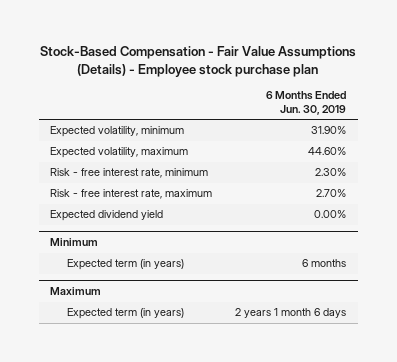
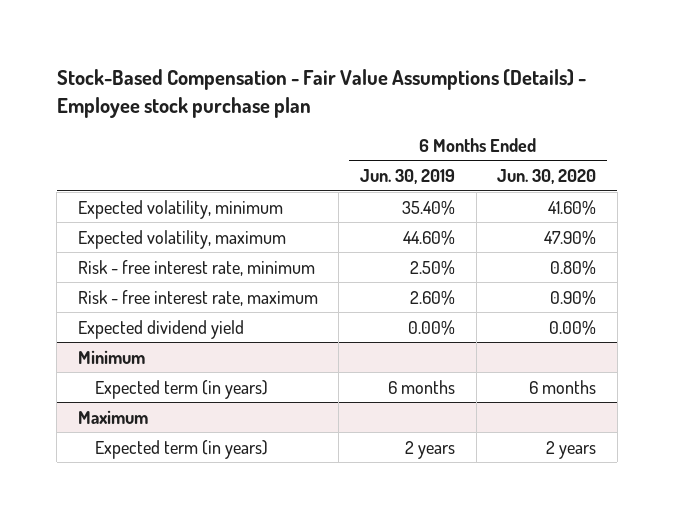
- | 6 Months Ended Jun. 30, 2019
+ | 6 Months Ended Jun. 30, 2019 | 6 Months Ended Jun. 30, 2020
- Expected volatility, minimum | 31.90%
+ Expected volatility, minimum | 35.40% | 41.60%
- Risk - free interest rate, minimum | 2.30%
- Risk - free interest rate, maximum | 2.70%
+ Risk - free interest rate, minimum | 2.50% | 0.80%
+ Risk - free interest rate, maximum | 2.60% | 0.90%
@ Maximum
- Expected term (in years) | 2 years 1 month 6 days
+ Expected term (in years) | 2 years | 2 years

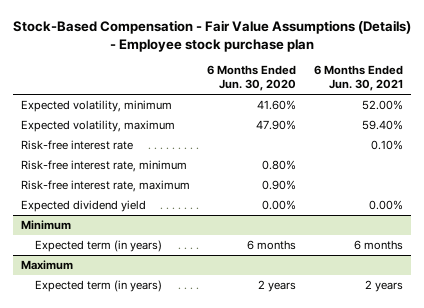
- | 6 Months Ended Jun. 30, 2019 | 6 Months Ended Jun. 30, 2020
+ | 6 Months Ended Jun. 30, 2020 | 6 Months Ended Jun. 30, 2021
- Risk - free interest rate, minimum | 2.50% | 0.80%
- Risk - free interest rate, maximum | 2.60% | 0.90%
+ Risk-free interest rate | | 0.10%
+ Risk-free interest rate, minimum | 0.80% |
+ Risk-free interest rate, maximum | 0.90% |

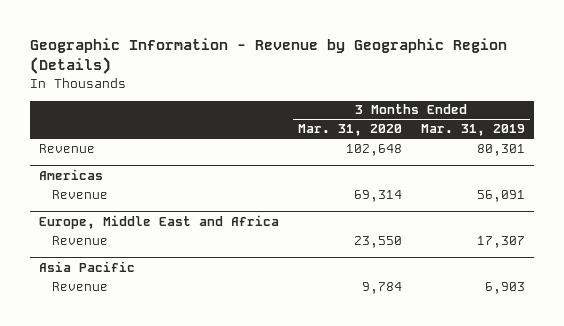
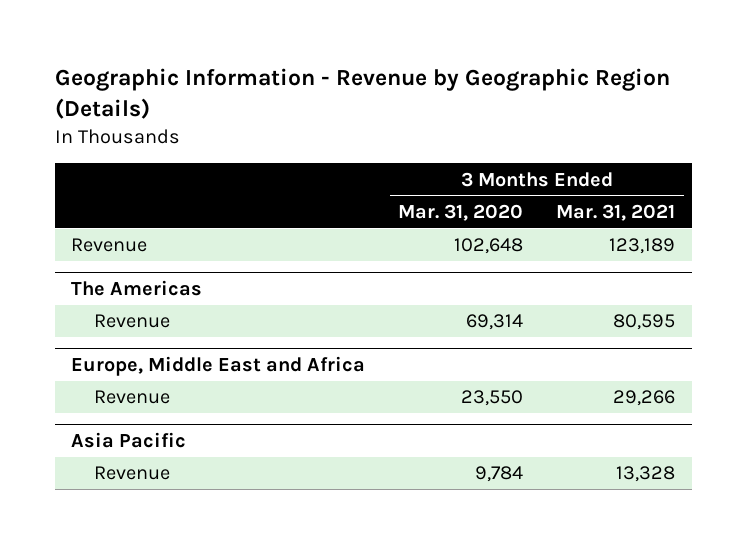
- | 3 Months Ended Mar. 31, 2020 | 3 Months Ended Mar. 31, 2019
+ | 3 Months Ended Mar. 31, 2020 | 3 Months Ended Mar. 31, 2021
- Americas
+ The Americas

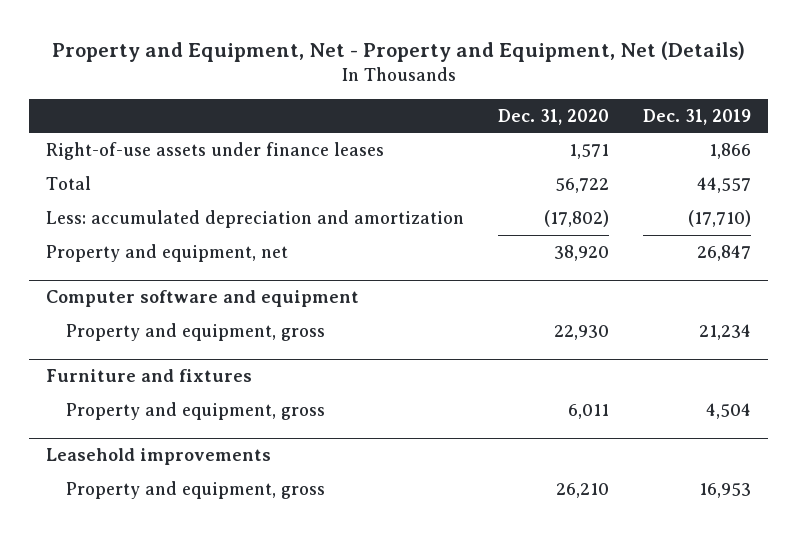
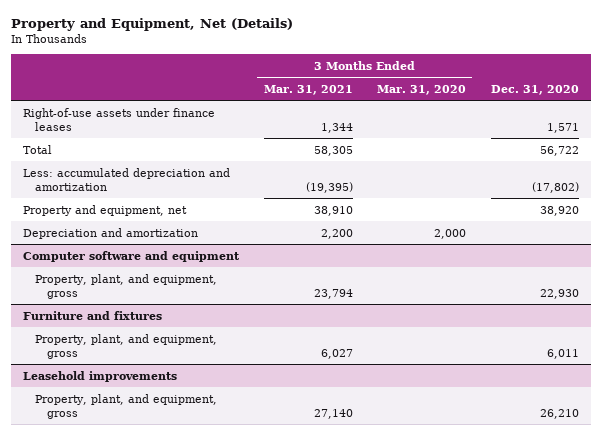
- Property and Equipment, Net - Property and Equipment, Net (Details)
+ Property and Equipment, Net (Details)
- | Dec. 31, 2020 | Dec. 31, 2019
+ | 3 Months Ended Mar. 31, 2021 | 3 Months Ended Mar. 31, 2020 | Dec. 31, 2020
+ Depreciation and amortization | 2,200 | 2,000 |
@ Computer software and equipment
- Property and equipment, gross | 22,930 | 21,234
+ Property, plant, and equipment, gross | 23,794 | | 22,930
@ Furniture and fixtures
- Property and equipment, gross | 6,011 | 4,504
+ Property, plant, and equipment, gross | 6,027 | | 6,011
@ Leasehold improvements
- Property and equipment, gross | 26,210 | 16,953
+ Property, plant, and equipment, gross | 27,140 | | 26,210

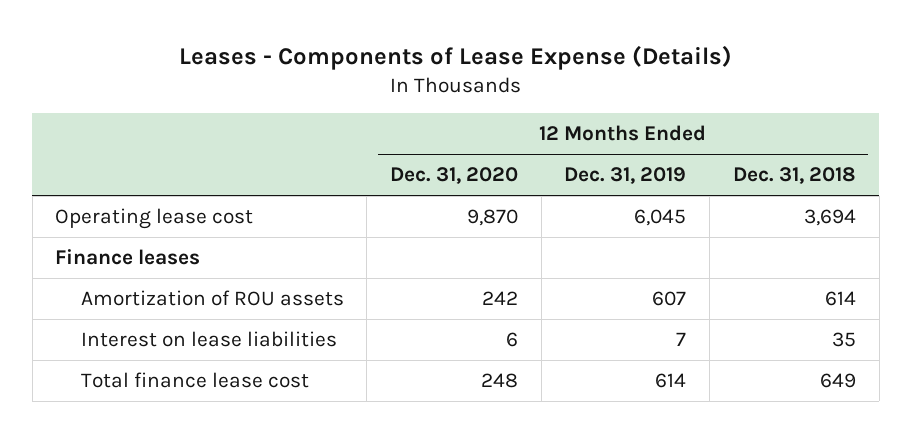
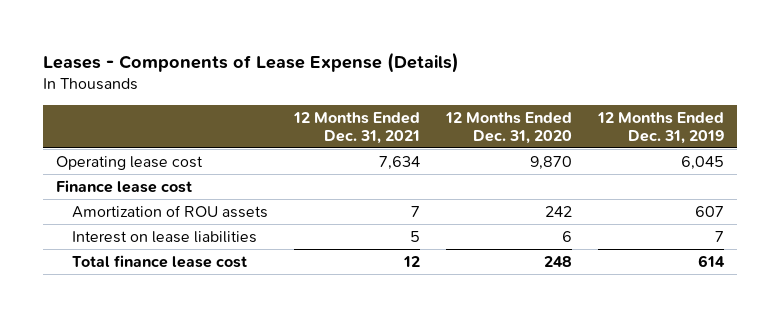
- | 12 Months Ended Dec. 31, 2020 | 12 Months Ended Dec. 31, 2019 | 12 Months Ended Dec. 31, 2018
+ | 12 Months Ended Dec. 31, 2021 | 12 Months Ended Dec. 31, 2020 | 12 Months Ended Dec. 31, 2019
- Finance leases
+ Finance lease cost

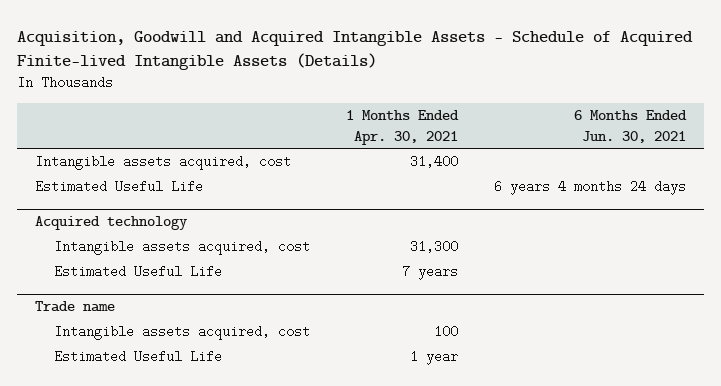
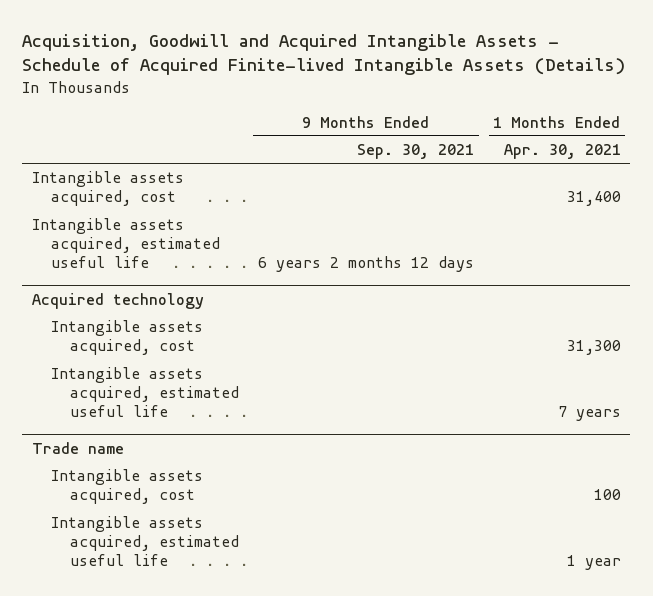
- | 1 Months Ended Apr. 30, 2021 | 6 Months Ended Jun. 30, 2021
+ | 9 Months Ended Sep. 30, 2021 | 1 Months Ended Apr. 30, 2021
- Estimated Useful Life | | 6 years 4 months 24 days
+ Intangible assets acquired, estimated useful life | 6 years 2 months 12 days |
@ Acquired technology
- Estimated Useful Life | 7 years |
+ Intangible assets acquired, estimated useful life | | 7 years
@ Trade name
- Estimated Useful Life | 1 year |
+ Intangible assets acquired, estimated useful life | | 1 year

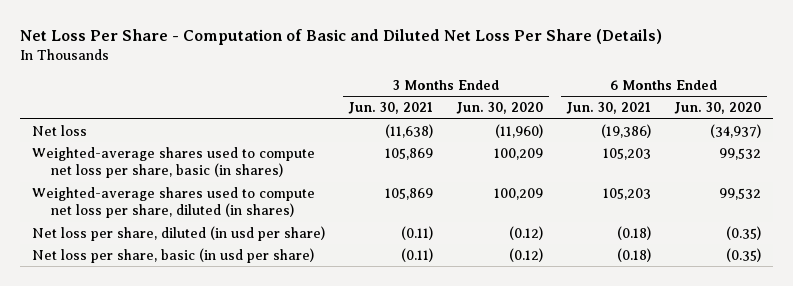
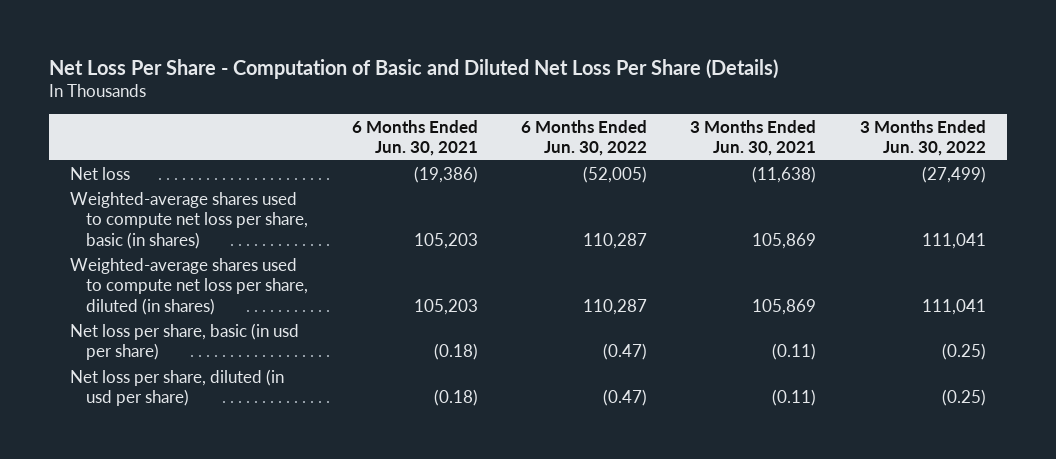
- | 3 Months Ended Jun. 30, 2021 | 3 Months Ended Jun. 30, 2020 | 6 Months Ended Jun. 30, 2021 | 6 Months Ended Jun. 30, 2020
+ | 6 Months Ended Jun. 30, 2021 | 6 Months Ended Jun. 30, 2022 | 3 Months Ended Jun. 30, 2021 | 3 Months Ended Jun. 30, 2022
moved down: Net loss per share, diluted (in usd per share) | (0.18) | (0.47) | (0.11) | (0.25)

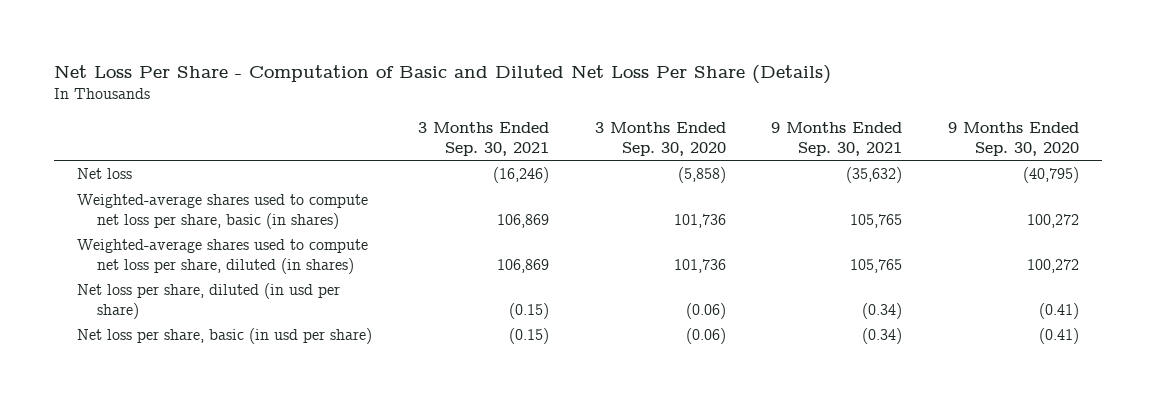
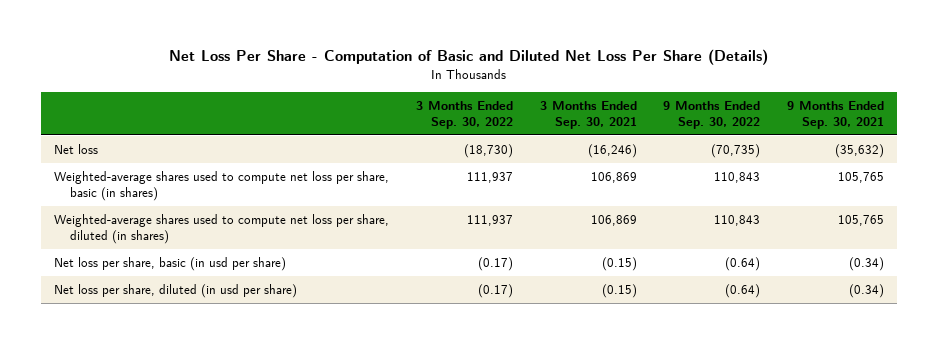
- | 3 Months Ended Sep. 30, 2021 | 3 Months Ended Sep. 30, 2020 | 9 Months Ended Sep. 30, 2021 | 9 Months Ended Sep. 30, 2020
+ | 3 Months Ended Sep. 30, 2022 | 3 Months Ended Sep. 30, 2021 | 9 Months Ended Sep. 30, 2022 | 9 Months Ended Sep. 30, 2021
moved down: Net loss per share, diluted (in usd per share) | (0.17) | (0.15) | (0.64) | (0.34)

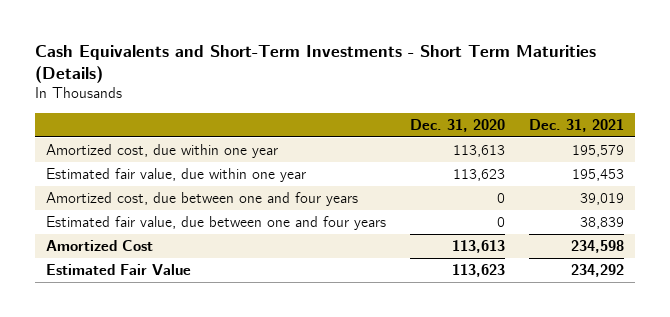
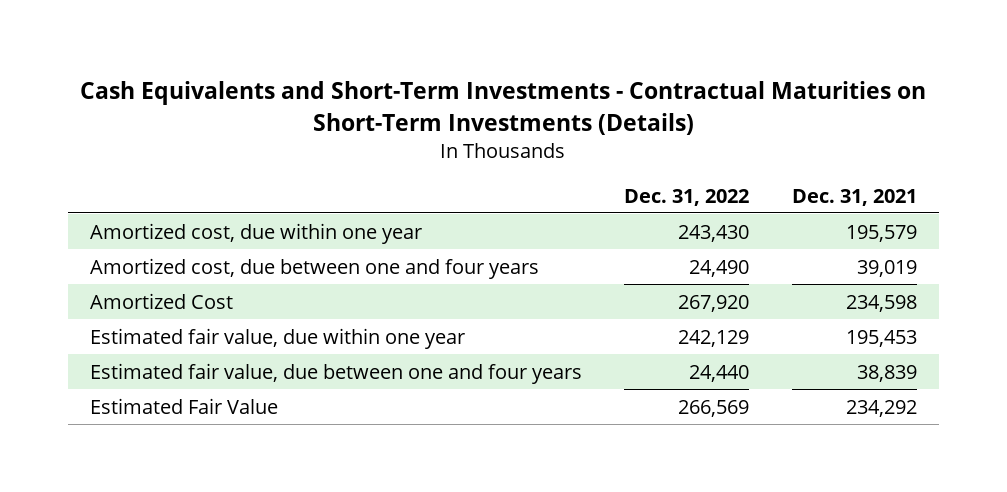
- Cash Equivalents and Short-Term Investments - Short Term Maturities (Details)
+ Cash Equivalents and Short-Term Investments - Contractual Maturities on Short-Term Investments (Details)
- | Dec. 31, 2020 | Dec. 31, 2021
+ | Dec. 31, 2022 | Dec. 31, 2021
moved down: Estimated fair value, due within one year | 242,129 | 195,453
moved down: Estimated fair value, due between one and four years | 24,440 | 38,839

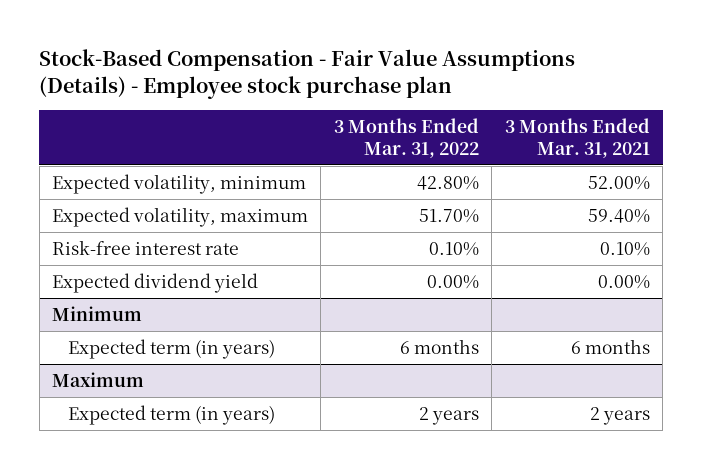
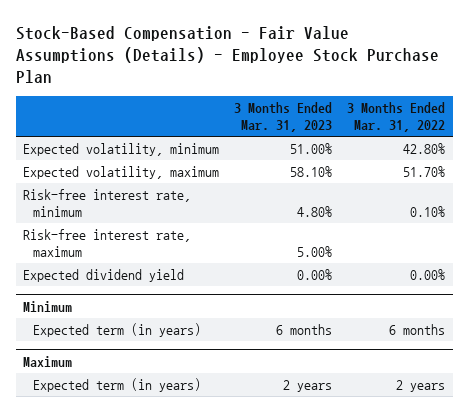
- Stock-Based Compensation - Fair Value Assumptions (Details) - Employee stock purchase plan
+ Stock-Based Compensation - Fair Value Assumptions (Details) - Employee Stock Purchase Plan
- | 3 Months Ended Mar. 31, 2022 | 3 Months Ended Mar. 31, 2021
+ | 3 Months Ended Mar. 31, 2023 | 3 Months Ended Mar. 31, 2022
- Risk-free interest rate | 0.10% | 0.10%
+ Risk-free interest rate, minimum | 4.80% | 0.10%
+ Risk-free interest rate, maximum | 5.00% |

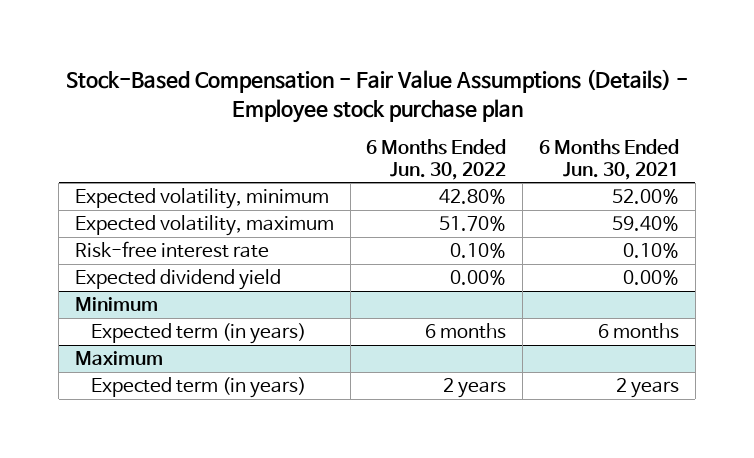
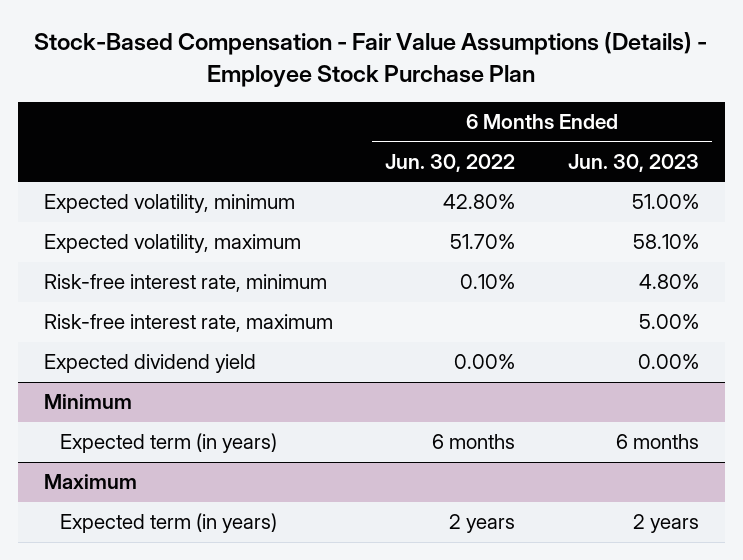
- Stock-Based Compensation - Fair Value Assumptions (Details) - Employee stock purchase plan
+ Stock-Based Compensation - Fair Value Assumptions (Details) - Employee Stock Purchase Plan
- | 6 Months Ended Jun. 30, 2022 | 6 Months Ended Jun. 30, 2021
+ | 6 Months Ended Jun. 30, 2022 | 6 Months Ended Jun. 30, 2023
- Risk-free interest rate | 0.10% | 0.10%
+ Risk-free interest rate, minimum | 0.10% | 4.80%
+ Risk-free interest rate, maximum | | 5.00%

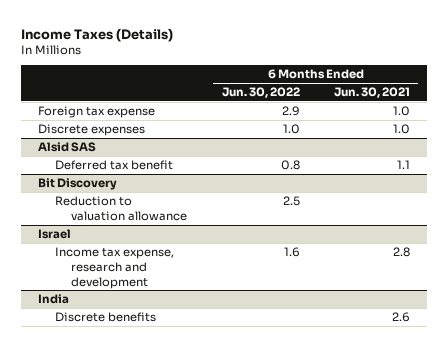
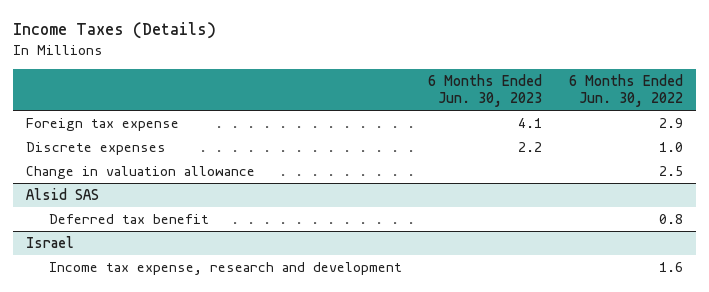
- | 6 Months Ended Jun. 30, 2022 | 6 Months Ended Jun. 30, 2021
+ | 6 Months Ended Jun. 30, 2023 | 6 Months Ended Jun. 30, 2022
+ Change in valuation allowance | | 2.5
- Bit Discovery
- Reduction to valuation allowance | 2.5 |
- India
- Discrete benefits | | 2.6

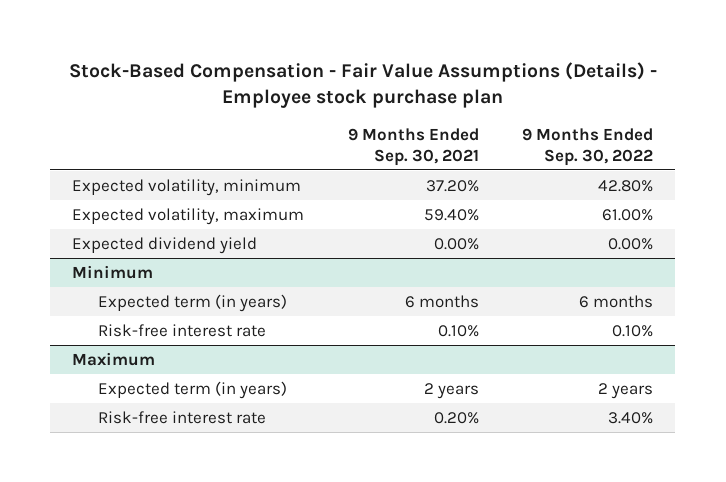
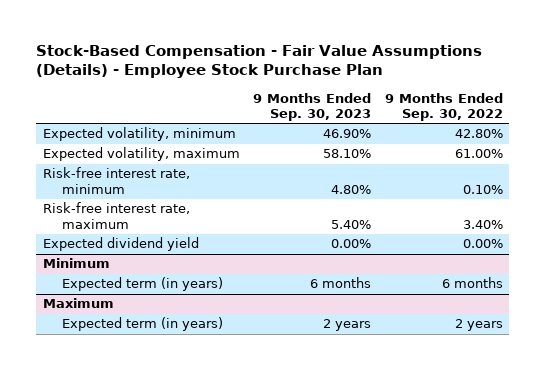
- Stock-Based Compensation - Fair Value Assumptions (Details) - Employee stock purchase plan
+ Stock-Based Compensation - Fair Value Assumptions (Details) - Employee Stock Purchase Plan
- | 9 Months Ended Sep. 30, 2021 | 9 Months Ended Sep. 30, 2022
+ | 9 Months Ended Sep. 30, 2023 | 9 Months Ended Sep. 30, 2022
+ Risk-free interest rate, minimum | 4.80% | 0.10%
+ Risk-free interest rate, maximum | 5.40% | 3.40%
@ Minimum
- Risk-free interest rate | 0.10% | 0.10%
@ Maximum
- Risk-free interest rate | 0.20% | 3.40%

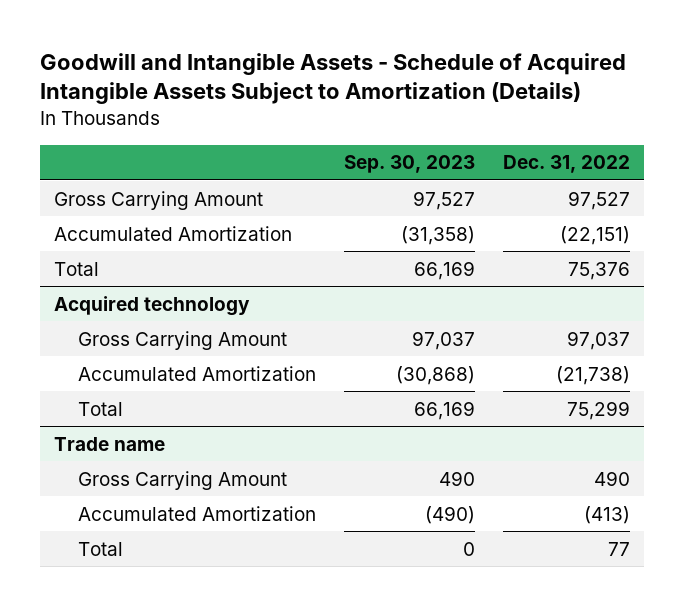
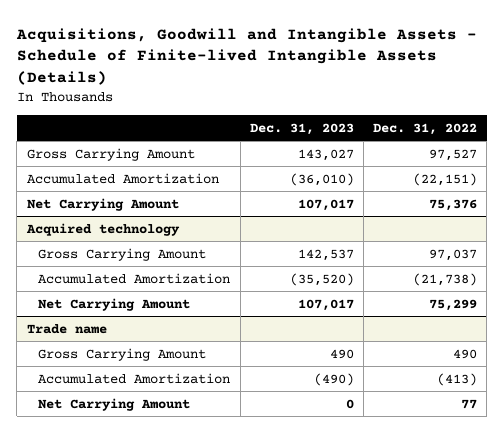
- Goodwill and Intangible Assets - Schedule of Acquired Intangible Assets Subject to Amortization (Details)
+ Acquisitions, Goodwill and Intangible Assets - Schedule of Finite-lived Intangible Assets (Details)
- | Sep. 30, 2023 | Dec. 31, 2022
+ | Dec. 31, 2023 | Dec. 31, 2022
- Total | 66,169 | 75,376
+ Net Carrying Amount | 107,017 | 75,376
@ Acquired technology
- Total | 66,169 | 75,299
+ Net Carrying Amount | 107,017 | 75,299
@ Trade name
- Total | 0 | 77
+ Net Carrying Amount | 0 | 77

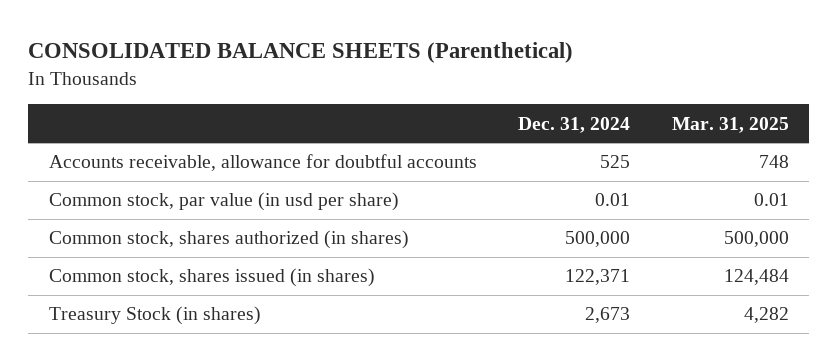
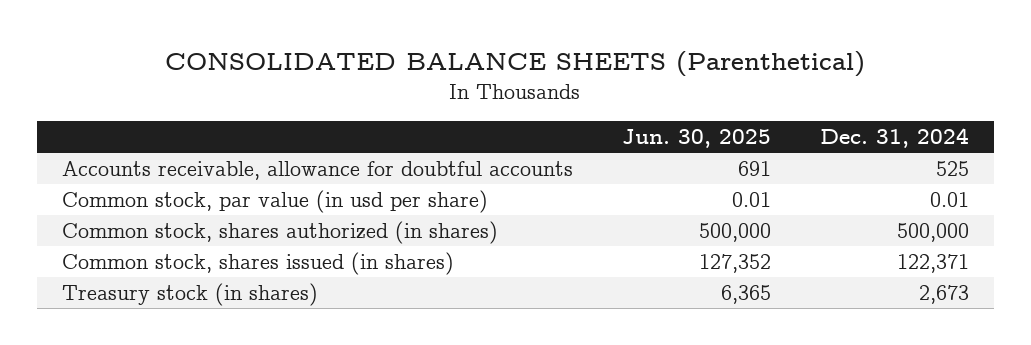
- | Dec. 31, 2024 | Mar. 31, 2025
+ | Jun. 30, 2025 | Dec. 31, 2024
- Treasury Stock (in shares) | 2,673 | 4,282
+ Treasury stock (in shares) | 6,365 | 2,673

